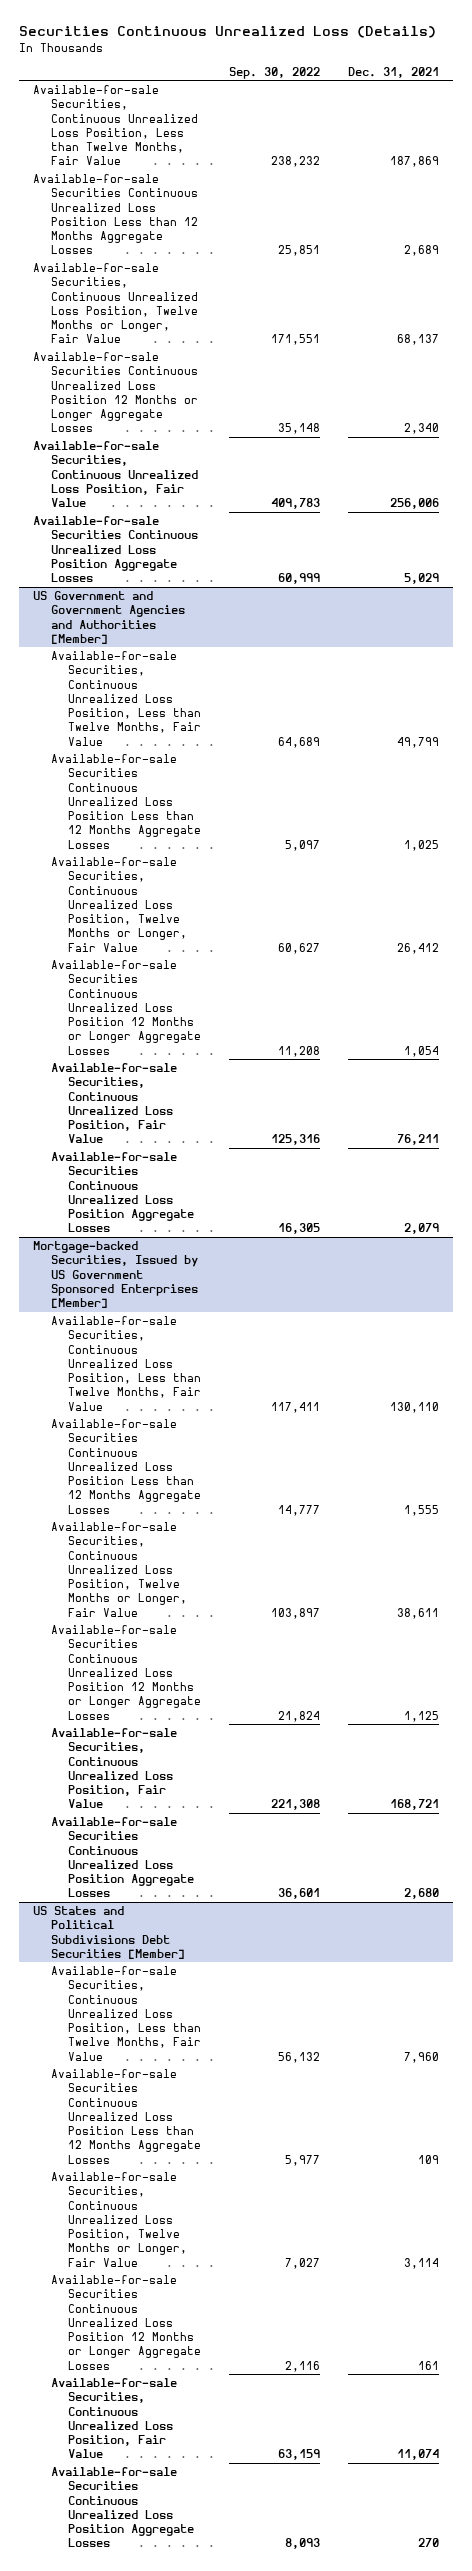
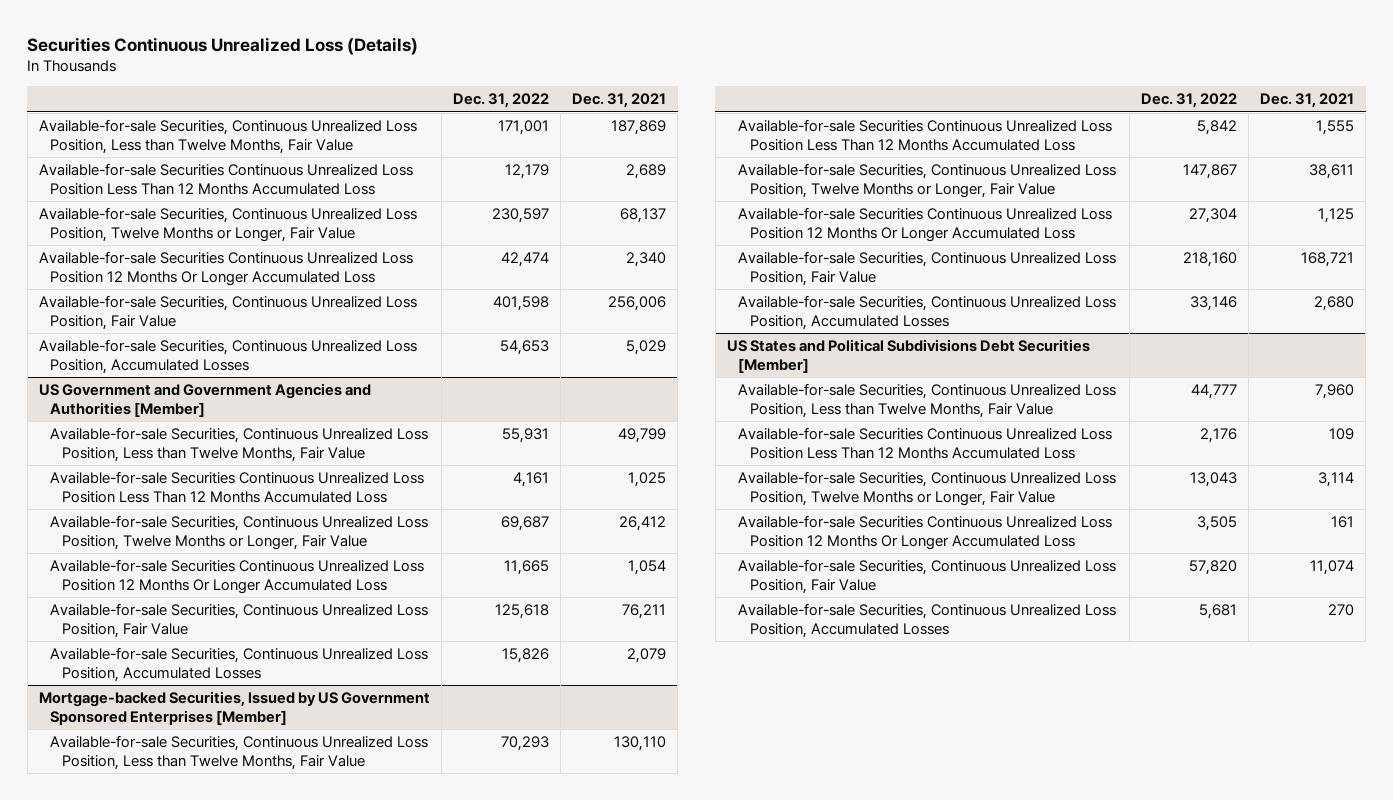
- | Sep. 30, 2022 | Dec. 31, 2021
+ | Dec. 31, 2022 | Dec. 31, 2021
- Available-for-sale Securities Continuous Unrealized Loss Position Less than 12 Months Aggregate Losses | 25,851 | 2,689
+ Available-for-sale Securities Continuous Unrealized Loss Position Less Than 12 Months Accumulated Loss | 12,179 | 2,689
- Available-for-sale Securities Continuous Unrealized Loss Position 12 Months or Longer Aggregate Losses | 35,148 | 2,340
+ Available-for-sale Securities Continuous Unrealized Loss Position 12 Months Or Longer Accumulated Loss | 42,474 | 2,340
- Available-for-sale Securities Continuous Unrealized Loss Position Aggregate Losses | 60,999 | 5,029
+ Available-for-sale Securities, Continuous Unrealized Loss Position, Accumulated Losses | 54,653 | 5,029
@ US Government and Government Agencies and Authorities [Member]
- Available-for-sale Securities Continuous Unrealized Loss Position Less than 12 Months Aggregate Losses | 5,097 | 1,025
+ Available-for-sale Securities Continuous Unrealized Loss Position Less Than 12 Months Accumulated Loss | 4,161 | 1,025
- Available-for-sale Securities Continuous Unrealized Loss Position 12 Months or Longer Aggregate Losses | 11,208 | 1,054
+ Available-for-sale Securities Continuous Unrealized Loss Position 12 Months Or Longer Accumulated Loss | 11,665 | 1,054
- Available-for-sale Securities Continuous Unrealized Loss Position Aggregate Losses | 16,305 | 2,079
+ Available-for-sale Securities, Continuous Unrealized Loss Position, Accumulated Losses | 15,826 | 2,079
@ Mortgage-backed Securities, Issued by US Government Sponsored Enterprises [Member]
- Available-for-sale Securities Continuous Unrealized Loss Position Less than 12 Months Aggregate Losses | 14,777 | 1,555
+ Available-for-sale Securities Continuous Unrealized Loss Position Less Than 12 Months Accumulated Loss | 5,842 | 1,555
- Available-for-sale Securities Continuous Unrealized Loss Position 12 Months or Longer Aggregate Losses | 21,824 | 1,125
+ Available-for-sale Securities Continuous Unrealized Loss Position 12 Months Or Longer Accumulated Loss | 27,304 | 1,125
- Available-for-sale Securities Continuous Unrealized Loss Position Aggregate Losses | 36,601 | 2,680
+ Available-for-sale Securities, Continuous Unrealized Loss Position, Accumulated Losses | 33,146 | 2,680
@ US States and Political Subdivisions Debt Securities [Member]
- Available-for-sale Securities Continuous Unrealized Loss Position Less than 12 Months Aggregate Losses | 5,977 | 109
+ Available-for-sale Securities Continuous Unrealized Loss Position Less Than 12 Months Accumulated Loss | 2,176 | 109
- Available-for-sale Securities Continuous Unrealized Loss Position 12 Months or Longer Aggregate Losses | 2,116 | 161
+ Available-for-sale Securities Continuous Unrealized Loss Position 12 Months Or Longer Accumulated Loss | 3,505 | 161
- Available-for-sale Securities Continuous Unrealized Loss Position Aggregate Losses | 8,093 | 270
+ Available-for-sale Securities, Continuous Unrealized Loss Position, Accumulated Losses | 5,681 | 270

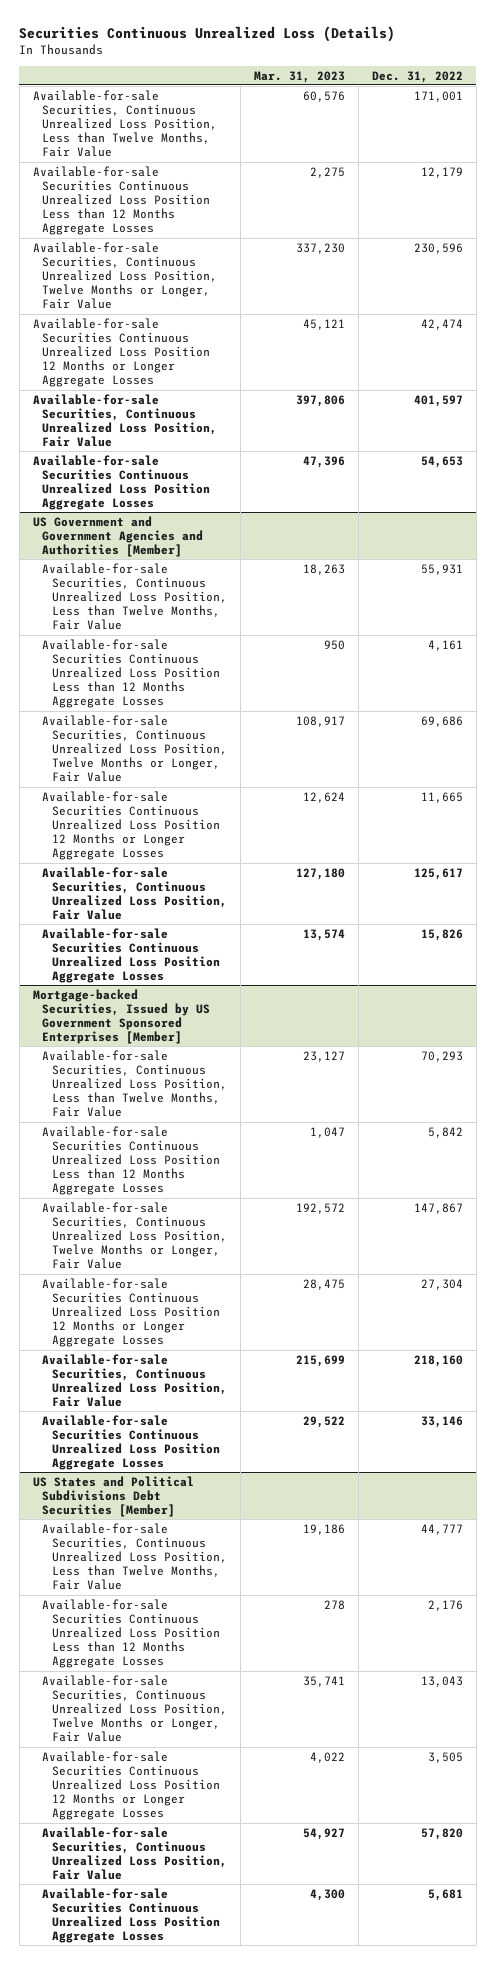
- | Dec. 31, 2022 | Dec. 31, 2021
+ | Mar. 31, 2023 | Dec. 31, 2022
- Available-for-sale Securities Continuous Unrealized Loss Position Less Than 12 Months Accumulated Loss | 12,179 | 2,689
- Available-for-sale Securities, Continuous Unrealized Loss Position, Twelve Months or Longer, Fair Value | 230,597 | 68,137
- Available-for-sale Securities Continuous Unrealized Loss Position 12 Months Or Longer Accumulated Loss | 42,474 | 2,340
- Available-for-sale Securities, Continuous Unrealized Loss Position, Fair Value | 401,598 | 256,006
- Available-for-sale Securities, Continuous Unrealized Loss Position, Accumulated Losses | 54,653 | 5,029
+ Available-for-sale Securities Continuous Unrealized Loss Position Less than 12 Months Aggregate Losses | 2,275 | 12,179
+ Available-for-sale Securities, Continuous Unrealized Loss Position, Twelve Months or Longer, Fair Value | 337,230 | 230,596
+ Available-for-sale Securities Continuous Unrealized Loss Position 12 Months or Longer Aggregate Losses | 45,121 | 42,474
+ Available-for-sale Securities, Continuous Unrealized Loss Position, Fair Value | 397,806 | 401,597
+ Available-for-sale Securities Continuous Unrealized Loss Position Aggregate Losses | 47,396 | 54,653
@ US Government and Government Agencies and Authorities [Member]
- Available-for-sale Securities Continuous Unrealized Loss Position Less Than 12 Months Accumulated Loss | 4,161 | 1,025
- Available-for-sale Securities, Continuous Unrealized Loss Position, Twelve Months or Longer, Fair Value | 69,687 | 26,412
- Available-for-sale Securities Continuous Unrealized Loss Position 12 Months Or Longer Accumulated Loss | 11,665 | 1,054
- Available-for-sale Securities, Continuous Unrealized Loss Position, Fair Value | 125,618 | 76,211
- Available-for-sale Securities, Continuous Unrealized Loss Position, Accumulated Losses | 15,826 | 2,079
+ Available-for-sale Securities Continuous Unrealized Loss Position Less than 12 Months Aggregate Losses | 950 | 4,161
+ Available-for-sale Securities, Continuous Unrealized Loss Position, Twelve Months or Longer, Fair Value | 108,917 | 69,686
+ Available-for-sale Securities Continuous Unrealized Loss Position 12 Months or Longer Aggregate Losses | 12,624 | 11,665
+ Available-for-sale Securities, Continuous Unrealized Loss Position, Fair Value | 127,180 | 125,617
+ Available-for-sale Securities Continuous Unrealized Loss Position Aggregate Losses | 13,574 | 15,826
@ Mortgage-backed Securities, Issued by US Government Sponsored Enterprises [Member]
- Available-for-sale Securities Continuous Unrealized Loss Position Less Than 12 Months Accumulated Loss | 5,842 | 1,555
+ Available-for-sale Securities Continuous Unrealized Loss Position Less than 12 Months Aggregate Losses | 1,047 | 5,842
- Available-for-sale Securities Continuous Unrealized Loss Position 12 Months Or Longer Accumulated Loss | 27,304 | 1,125
+ Available-for-sale Securities Continuous Unrealized Loss Position 12 Months or Longer Aggregate Losses | 28,475 | 27,304
- Available-for-sale Securities, Continuous Unrealized Loss Position, Accumulated Losses | 33,146 | 2,680
+ Available-for-sale Securities Continuous Unrealized Loss Position Aggregate Losses | 29,522 | 33,146
@ US States and Political Subdivisions Debt Securities [Member]
- Available-for-sale Securities Continuous Unrealized Loss Position Less Than 12 Months Accumulated Loss | 2,176 | 109
+ Available-for-sale Securities Continuous Unrealized Loss Position Less than 12 Months Aggregate Losses | 278 | 2,176
- Available-for-sale Securities Continuous Unrealized Loss Position 12 Months Or Longer Accumulated Loss | 3,505 | 161
+ Available-for-sale Securities Continuous Unrealized Loss Position 12 Months or Longer Aggregate Losses | 4,022 | 3,505
- Available-for-sale Securities, Continuous Unrealized Loss Position, Accumulated Losses | 5,681 | 270
+ Available-for-sale Securities Continuous Unrealized Loss Position Aggregate Losses | 4,300 | 5,681

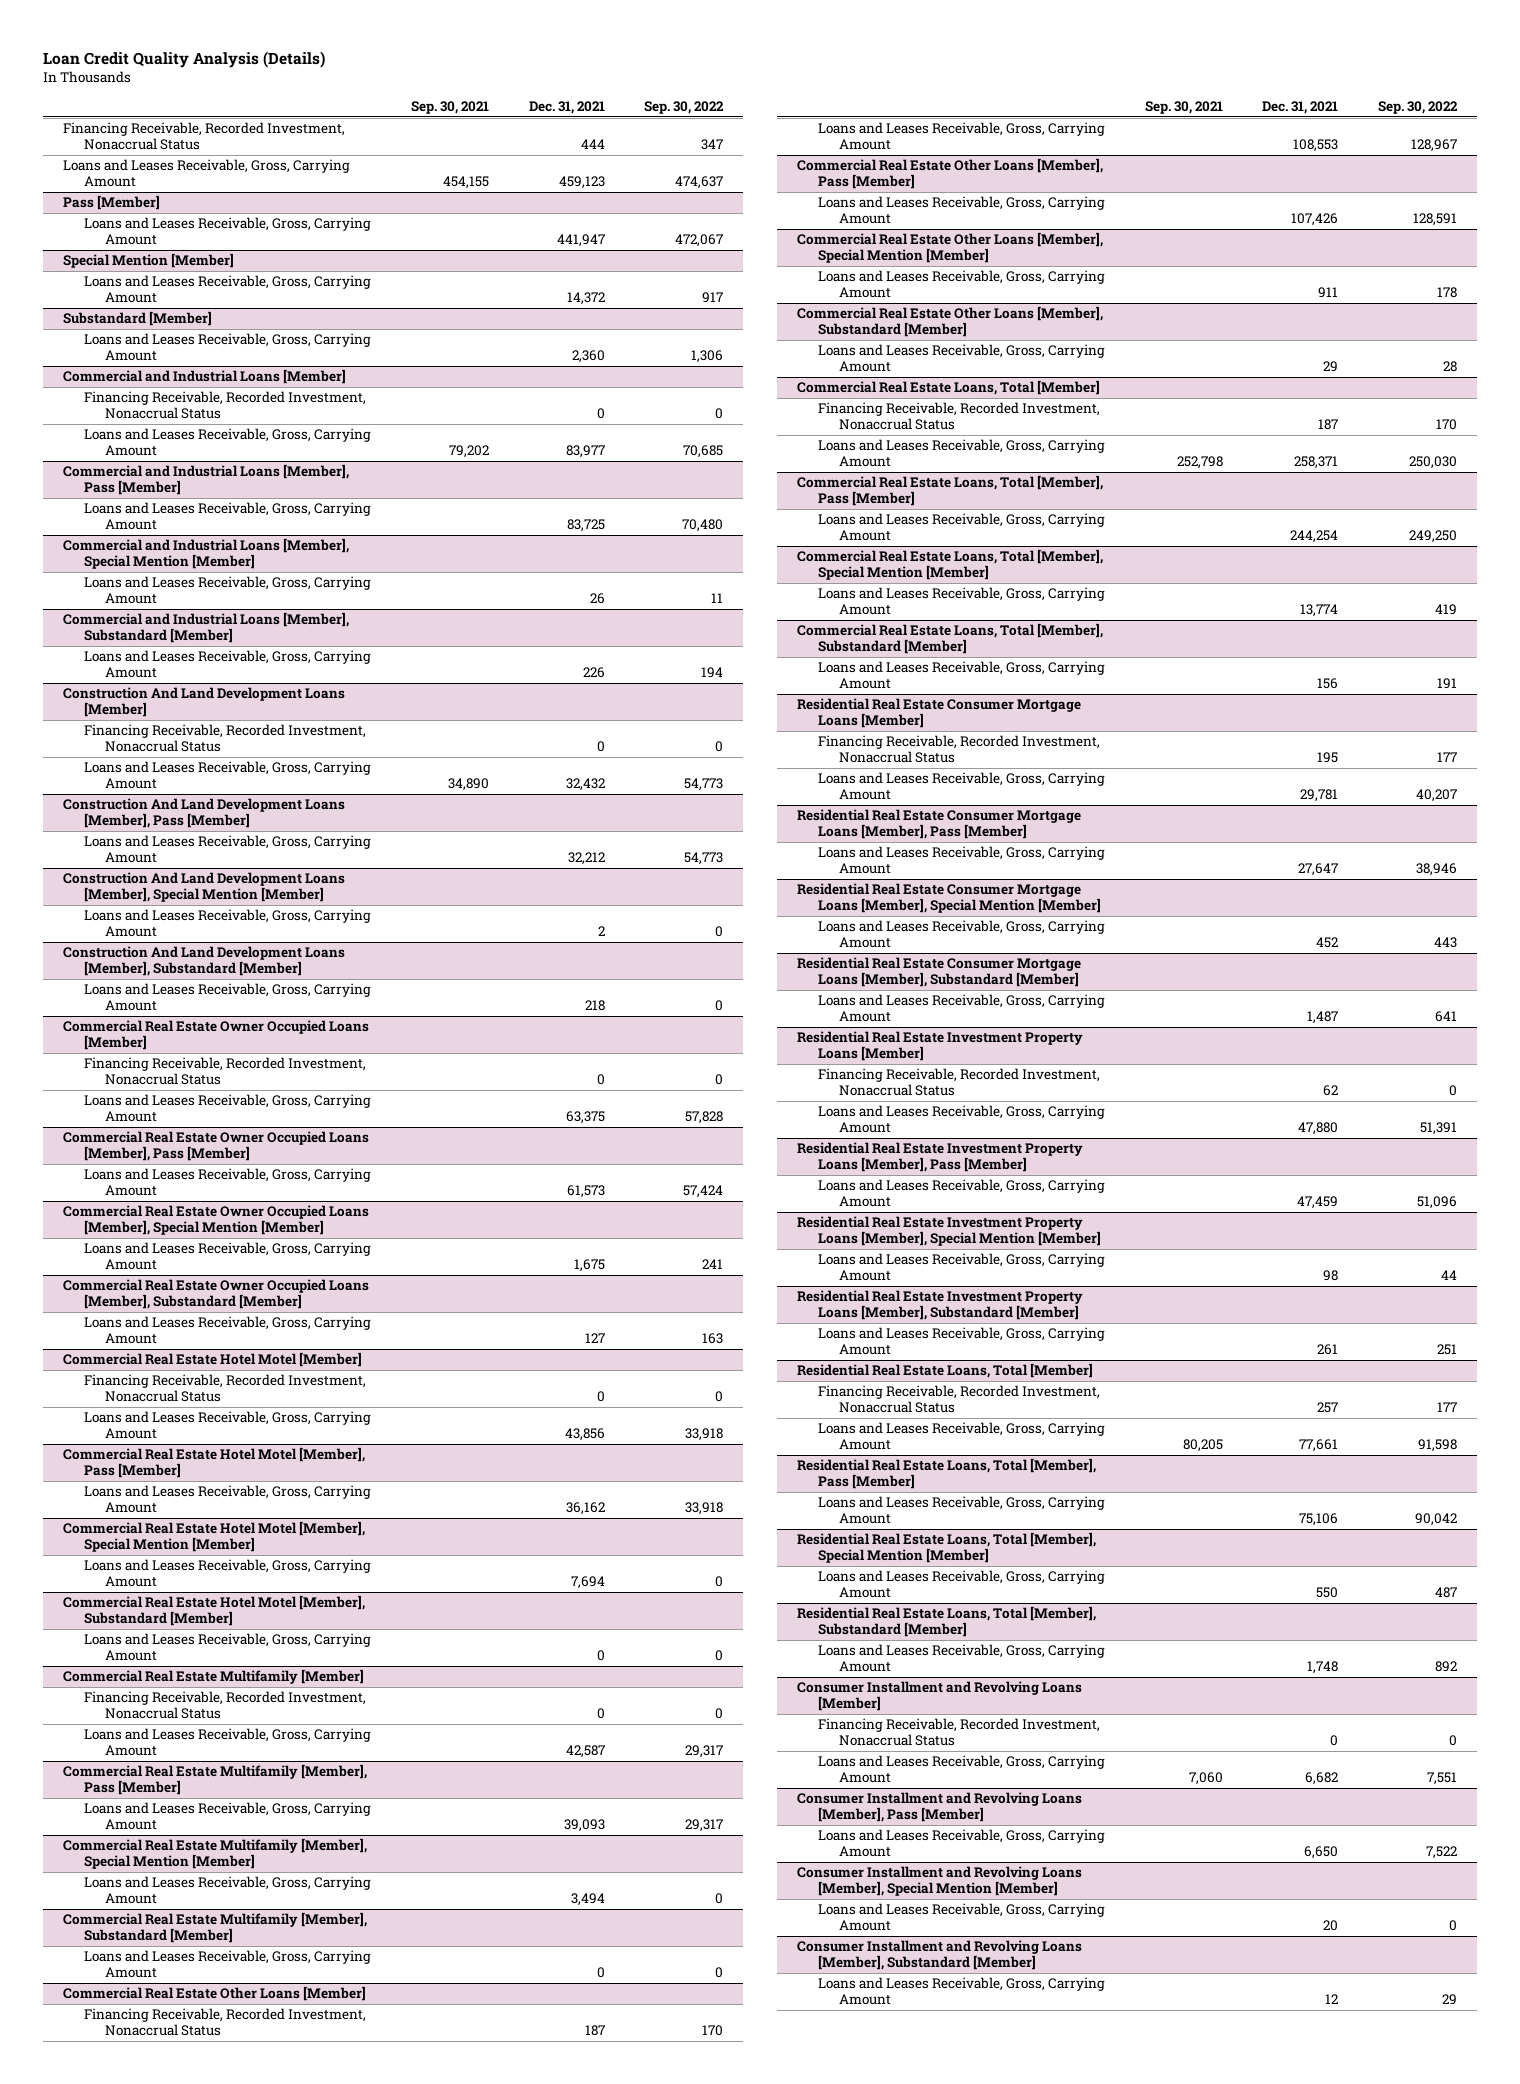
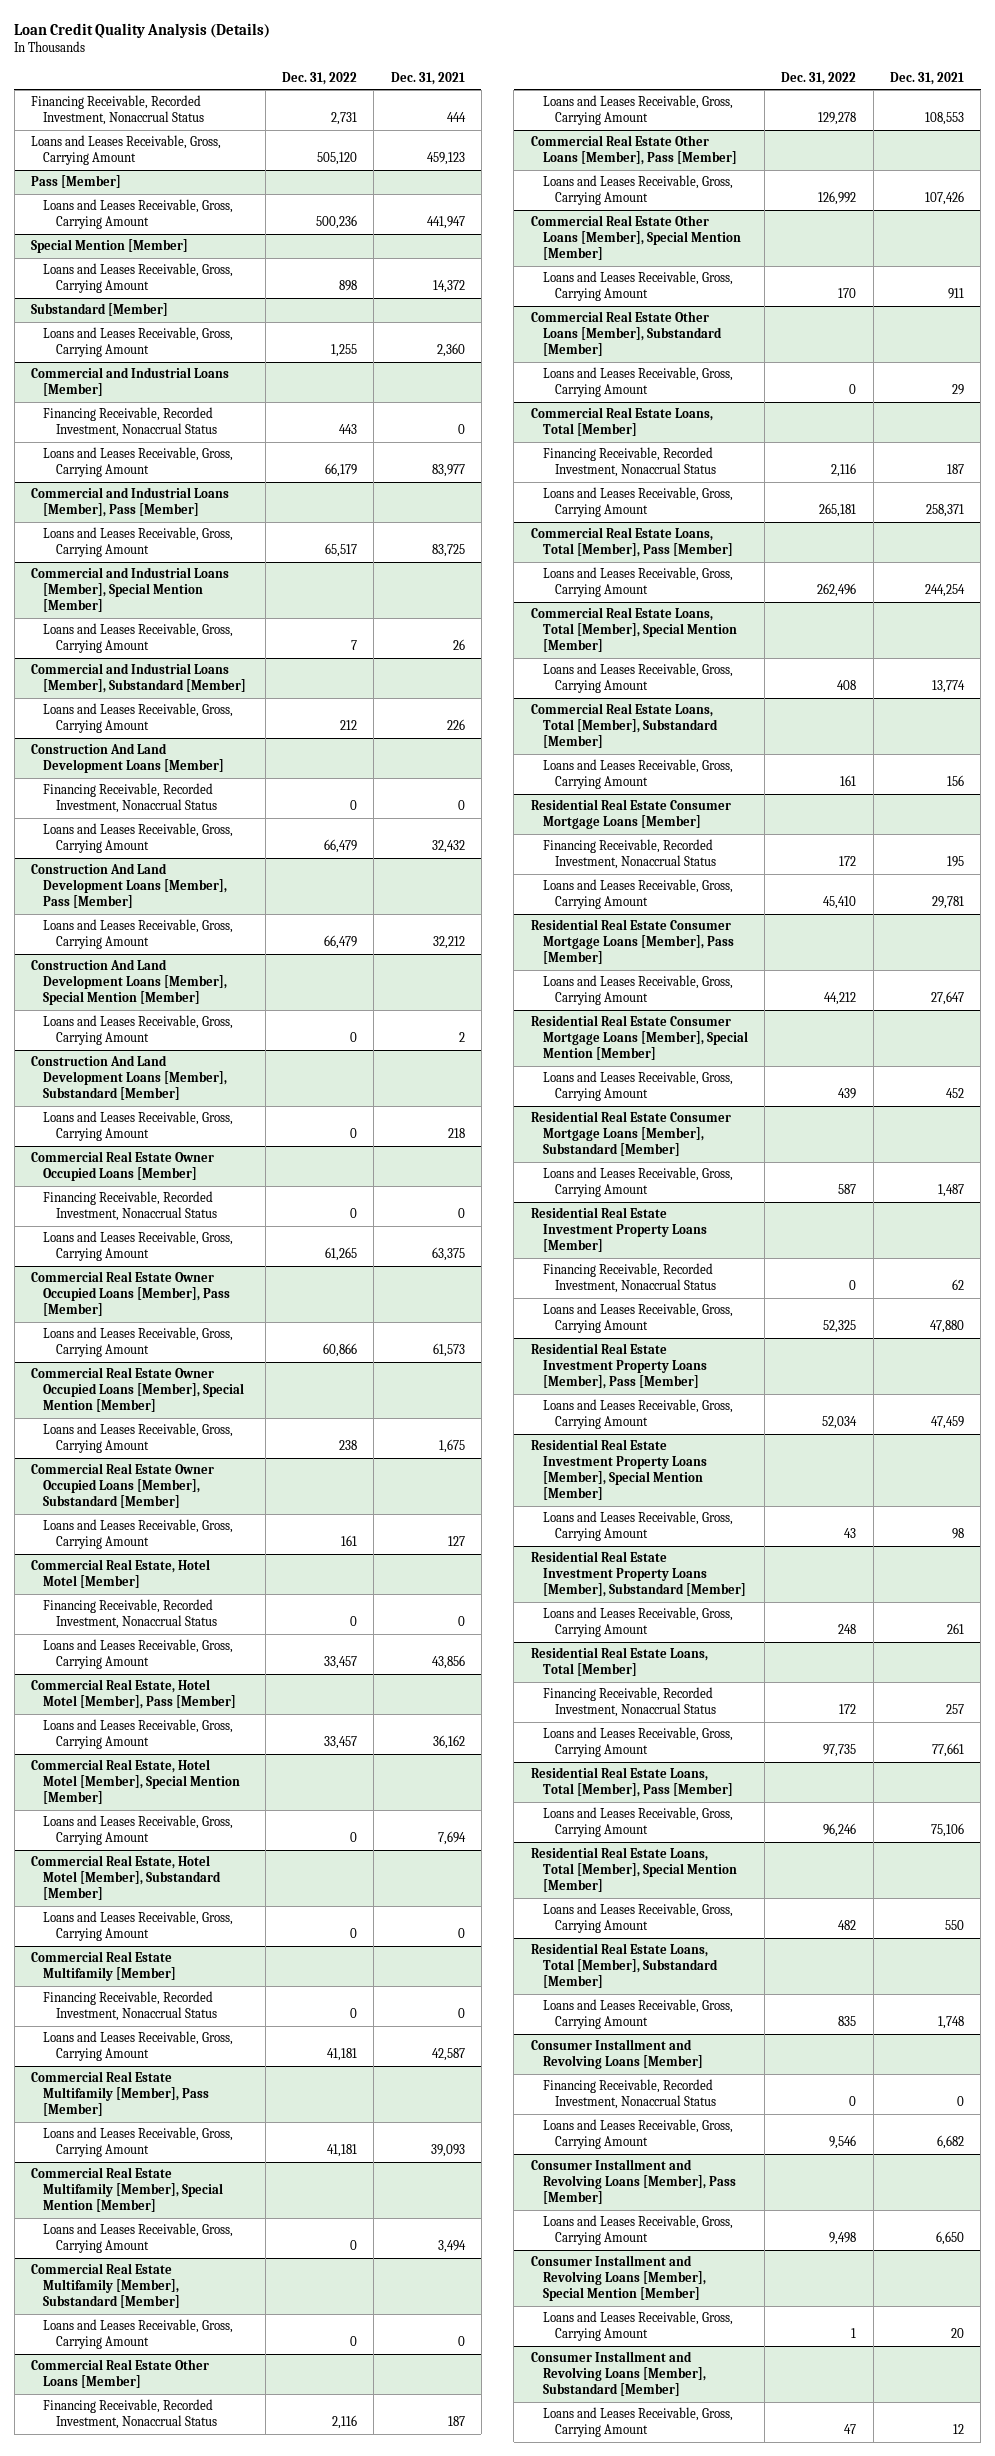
- | Sep. 30, 2021 | Dec. 31, 2021 | Sep. 30, 2022
+ | Dec. 31, 2022 | Dec. 31, 2021
- Commercial Real Estate Hotel Motel [Member]
+ Commercial Real Estate, Hotel Motel [Member]
- Commercial Real Estate Hotel Motel [Member], Pass [Member]
+ Commercial Real Estate, Hotel Motel [Member], Pass [Member]
- Commercial Real Estate Hotel Motel [Member], Special Mention [Member]
+ Commercial Real Estate, Hotel Motel [Member], Special Mention [Member]
- Commercial Real Estate Hotel Motel [Member], Substandard [Member]
+ Commercial Real Estate, Hotel Motel [Member], Substandard [Member]

